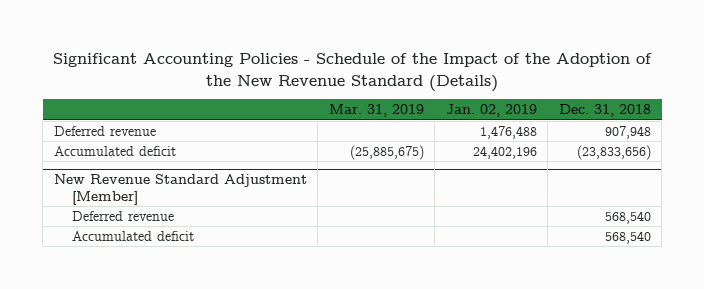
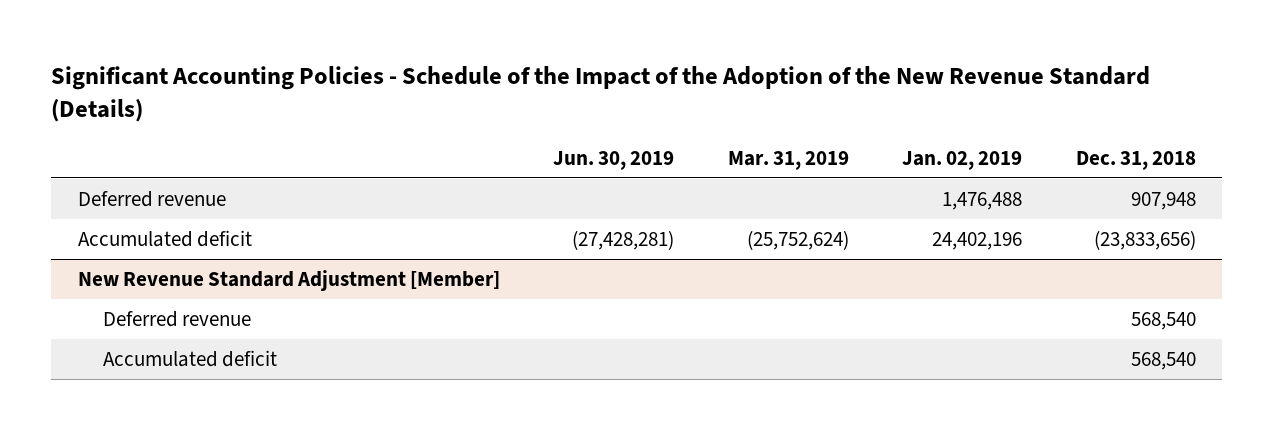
- | Mar. 31, 2019 | Jan. 02, 2019 | Dec. 31, 2018
+ | Jun. 30, 2019 | Mar. 31, 2019 | Jan. 02, 2019 | Dec. 31, 2018
- Accumulated deficit | (25,885,675) | 24,402,196 | (23,833,656)
+ Accumulated deficit | (27,428,281) | (25,752,624) | 24,402,196 | (23,833,656)

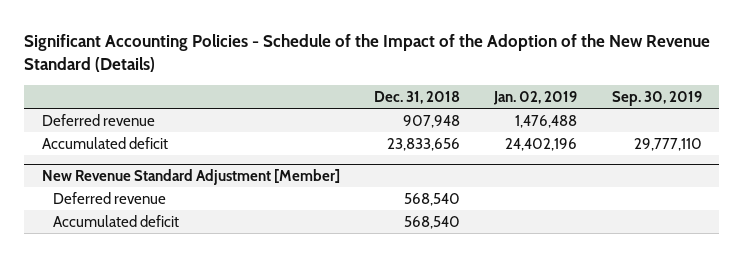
- | Jun. 30, 2019 | Mar. 31, 2019 | Jan. 02, 2019 | Dec. 31, 2018
+ | Dec. 31, 2018 | Jan. 02, 2019 | Sep. 30, 2019
- Accumulated deficit | (27,428,281) | (25,752,624) | 24,402,196 | (23,833,656)
+ Accumulated deficit | 23,833,656 | 24,402,196 | 29,777,110

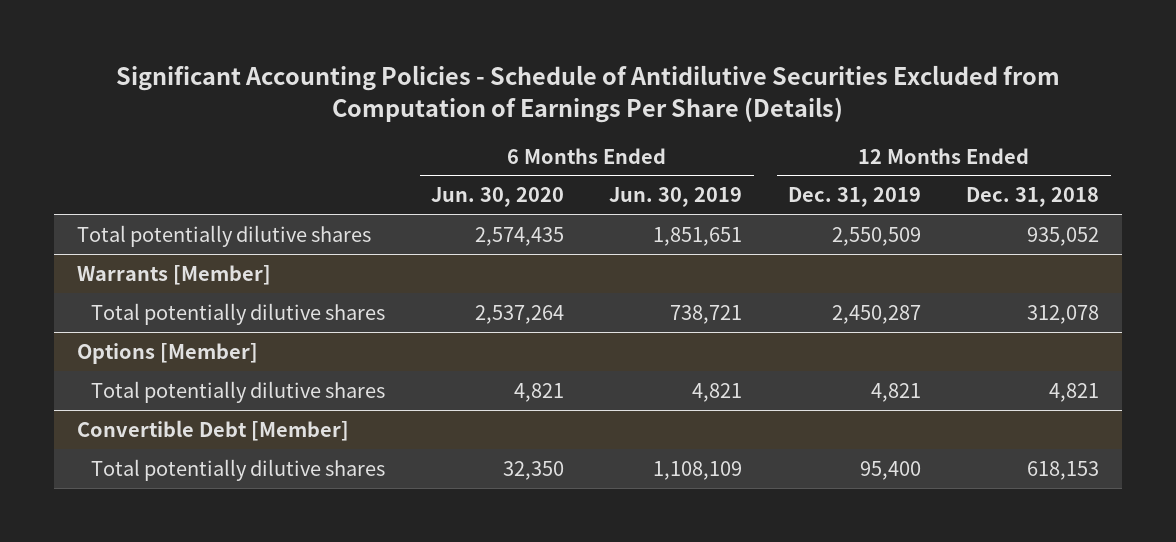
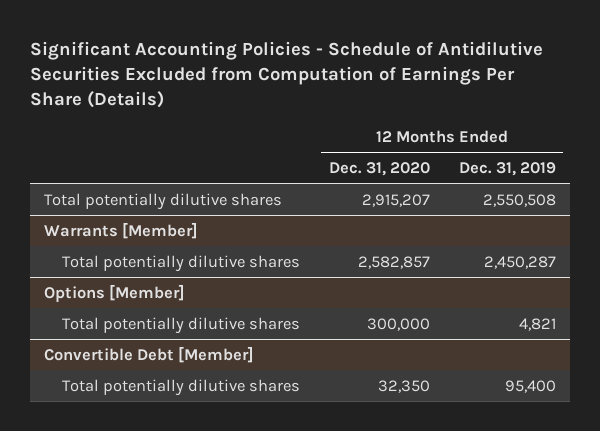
- | 6 Months Ended Jun. 30, 2020 | 6 Months Ended Jun. 30, 2019 | 12 Months Ended Dec. 31, 2019 | 12 Months Ended Dec. 31, 2018
+ | 12 Months Ended Dec. 31, 2020 | 12 Months Ended Dec. 31, 2019
- Total potentially dilutive shares | 2,574,435 | 1,851,651 | 2,550,509 | 935,052
+ Total potentially dilutive shares | 2,915,207 | 2,550,508

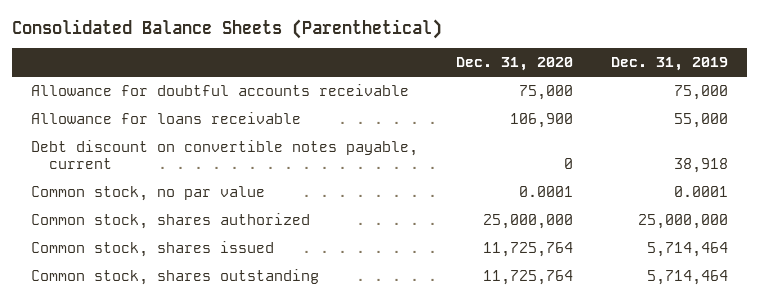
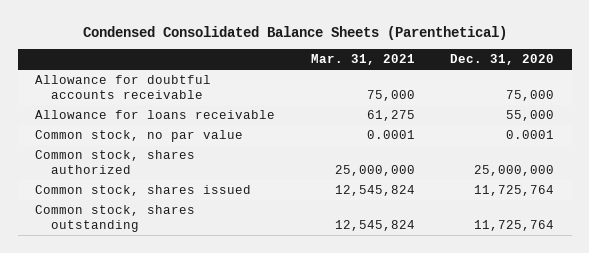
- Consolidated Balance Sheets (Parenthetical)
+ Condensed Consolidated Balance Sheets (Parenthetical)
- | Dec. 31, 2020 | Dec. 31, 2019
+ | Mar. 31, 2021 | Dec. 31, 2020
- Allowance for loans receivable | 106,900 | 55,000
- Debt discount on convertible notes payable, current | 0 | 38,918
+ Allowance for loans receivable | 61,275 | 55,000

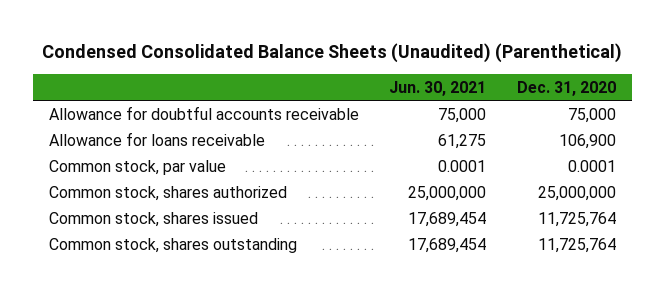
- Condensed Consolidated Balance Sheets (Parenthetical)
+ Condensed Consolidated Balance Sheets (Unaudited) (Parenthetical)
- | Mar. 31, 2021 | Dec. 31, 2020
+ | Jun. 30, 2021 | Dec. 31, 2020
- Allowance for loans receivable | 61,275 | 55,000
- Common stock, no par value | 0.0001 | 0.0001
+ Allowance for loans receivable | 61,275 | 106,900
+ Common stock, par value | 0.0001 | 0.0001

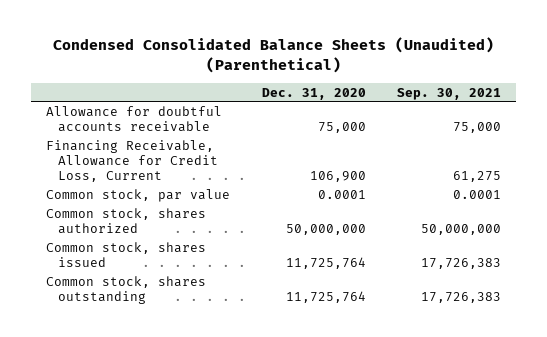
- | Jun. 30, 2021 | Dec. 31, 2020
+ | Dec. 31, 2020 | Sep. 30, 2021
- Allowance for loans receivable | 61,275 | 106,900
+ Financing Receivable, Allowance for Credit Loss, Current | 106,900 | 61,275
- Common stock, shares authorized | 25,000,000 | 25,000,000
+ Common stock, shares authorized | 50,000,000 | 50,000,000

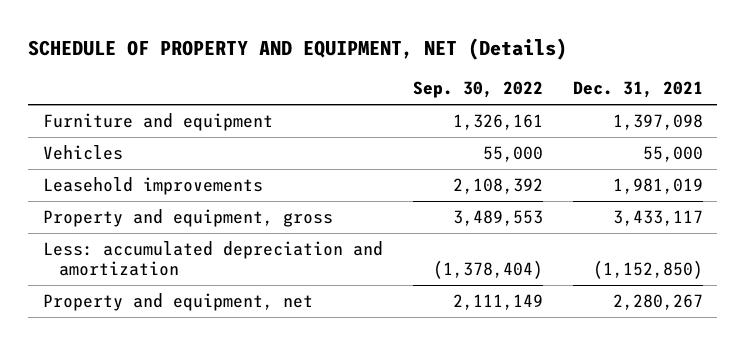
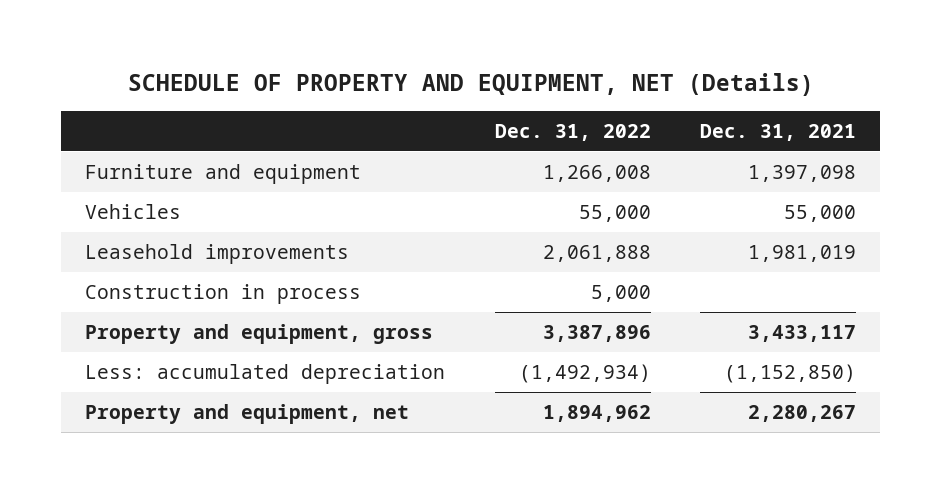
- | Sep. 30, 2022 | Dec. 31, 2021
+ | Dec. 31, 2022 | Dec. 31, 2021
+ Construction in process | 5,000 |
- Less: accumulated depreciation and amortization | (1,378,404) | (1,152,850)
+ Less: accumulated depreciation | (1,492,934) | (1,152,850)

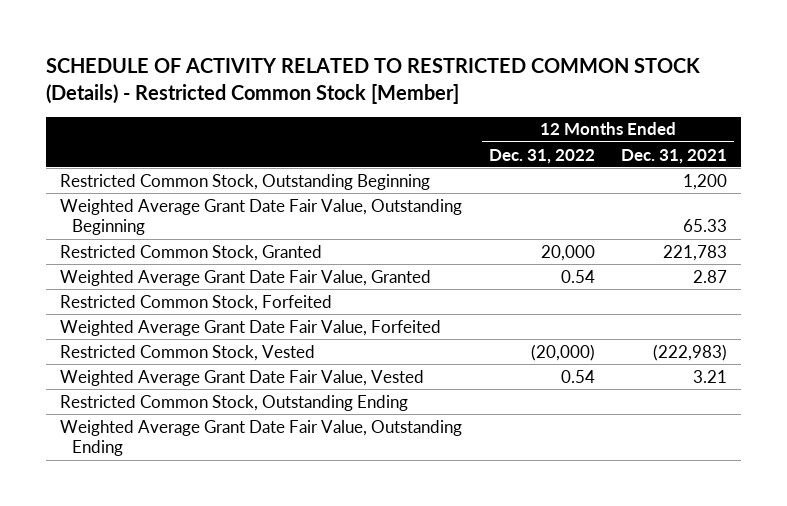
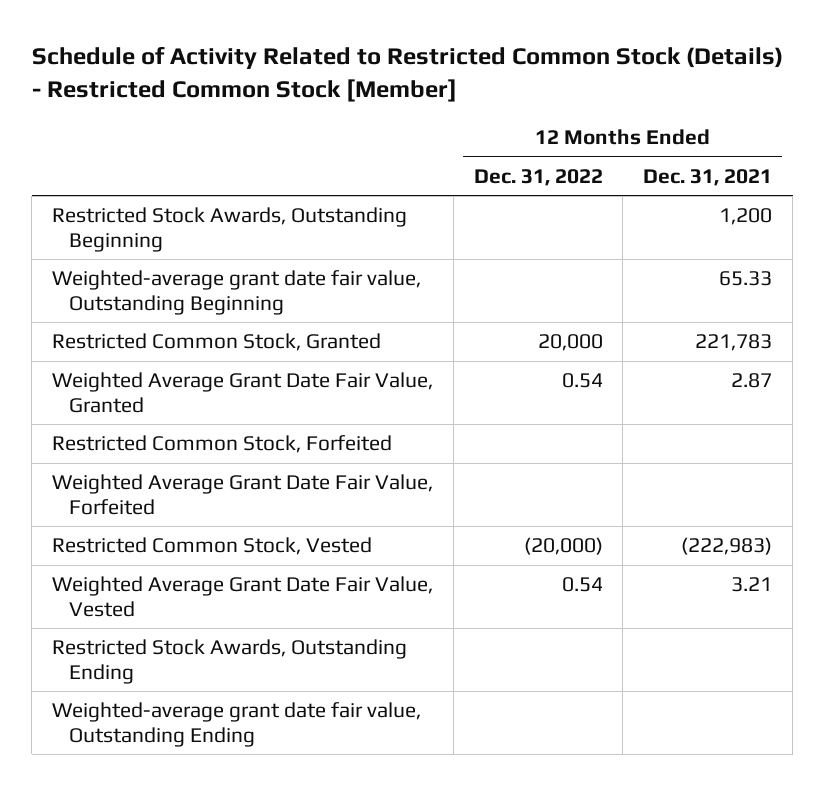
- SCHEDULE OF ACTIVITY RELATED TO RESTRICTED COMMON STOCK (Details) - Restricted Common Stock [Member]
+ Schedule of Activity Related to Restricted Common Stock (Details) - Restricted Common Stock [Member]
- Restricted Common Stock, Outstanding Beginning | | 1,200
- Weighted Average Grant Date Fair Value, Outstanding Beginning | | 65.33
+ Restricted Stock Awards, Outstanding Beginning | | 1,200
+ Weighted-average grant date fair value, Outstanding Beginning | | 65.33
- Restricted Common Stock, Outstanding Ending
- Weighted Average Grant Date Fair Value, Outstanding Ending
+ Restricted Stock Awards, Outstanding Ending
+ Weighted-average grant date fair value, Outstanding Ending

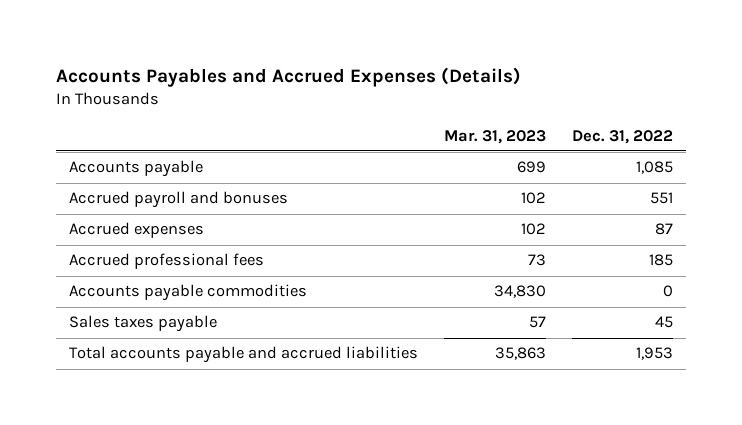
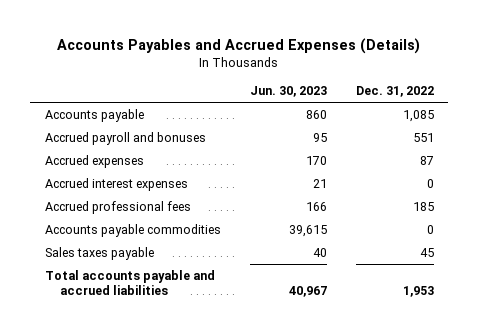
- | Mar. 31, 2023 | Dec. 31, 2022
+ | Jun. 30, 2023 | Dec. 31, 2022
+ Accrued interest expenses | 21 | 0

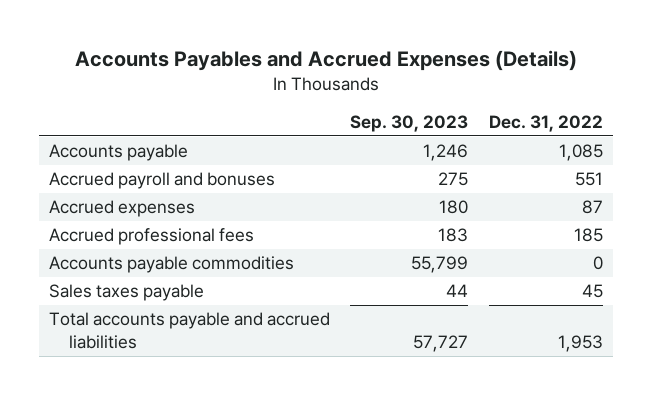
- | Jun. 30, 2023 | Dec. 31, 2022
+ | Sep. 30, 2023 | Dec. 31, 2022
- Accrued interest expenses | 21 | 0

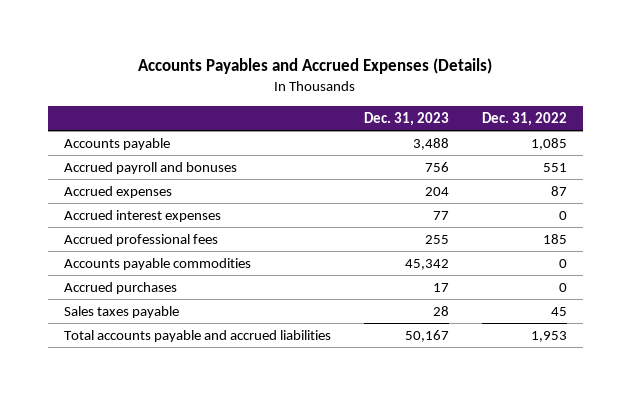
- | Sep. 30, 2023 | Dec. 31, 2022
+ | Dec. 31, 2023 | Dec. 31, 2022
+ Accrued interest expenses | 77 | 0
+ Accrued purchases | 17 | 0

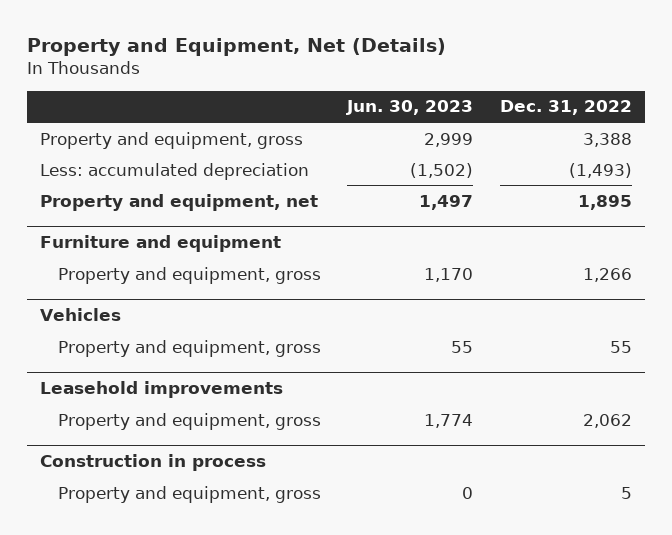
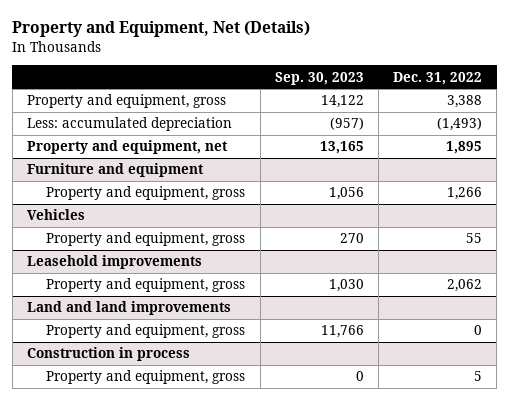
- | Jun. 30, 2023 | Dec. 31, 2022
+ | Sep. 30, 2023 | Dec. 31, 2022
+ Land and land improvements
+ Property and equipment, gross | 11,766 | 0

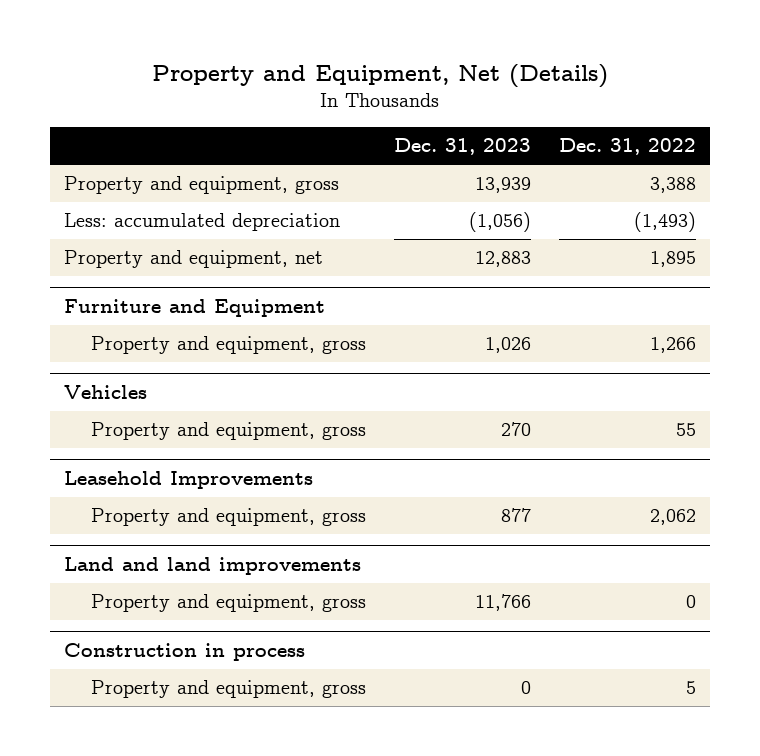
- | Sep. 30, 2023 | Dec. 31, 2022
+ | Dec. 31, 2023 | Dec. 31, 2022
- Furniture and equipment
+ Furniture and Equipment
- Leasehold improvements
+ Leasehold Improvements

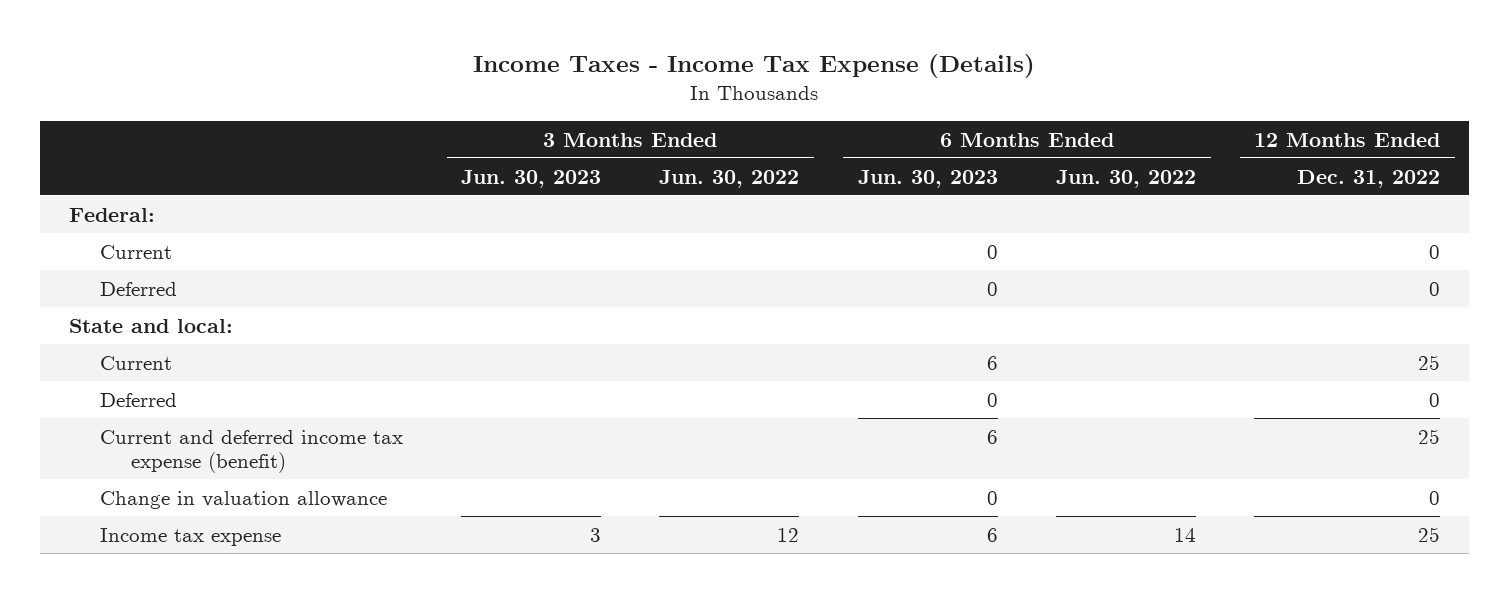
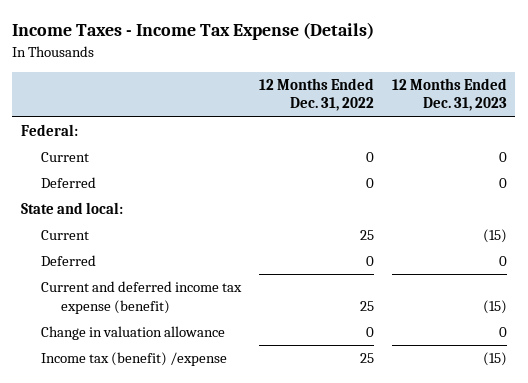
- | 3 Months Ended Jun. 30, 2023 | 3 Months Ended Jun. 30, 2022 | 6 Months Ended Jun. 30, 2023 | 6 Months Ended Jun. 30, 2022 | 12 Months Ended Dec. 31, 2022
+ | 12 Months Ended Dec. 31, 2022 | 12 Months Ended Dec. 31, 2023
- Income tax expense | 3 | 12 | 6 | 14 | 25
+ Income tax (benefit) /expense | 25 | (15)

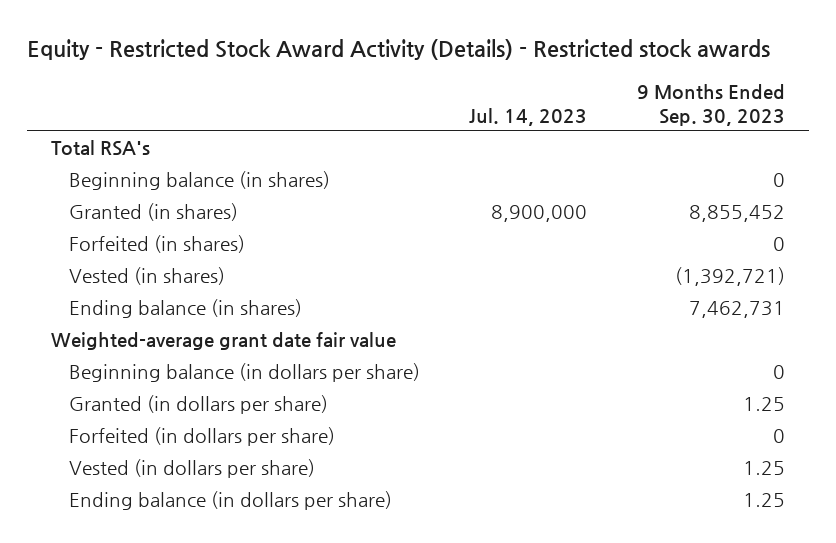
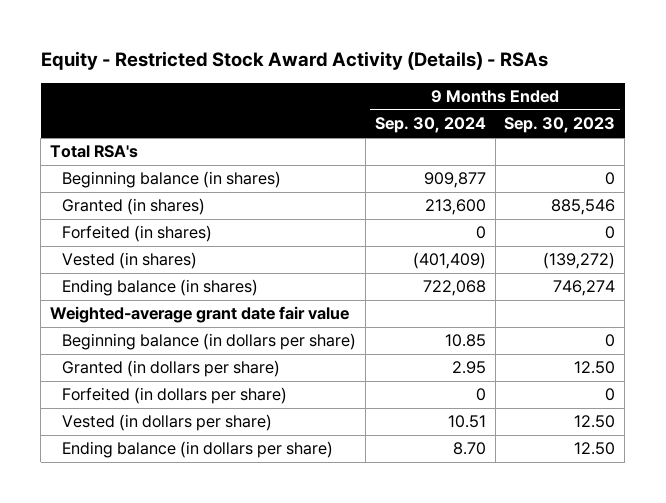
- Equity - Restricted Stock Award Activity (Details) - Restricted stock awards
+ Equity - Restricted Stock Award Activity (Details) - RSAs
- | Jul. 14, 2023 | 9 Months Ended Sep. 30, 2023
+ | 9 Months Ended Sep. 30, 2024 | 9 Months Ended Sep. 30, 2023
- Granted (in shares) | 8,900,000 | 8,855,452
+ Granted (in shares) | 213,600 | 885,546
- Vested (in shares) | | (1,392,721)
- Ending balance (in shares) | | 7,462,731
+ Vested (in shares) | (401,409) | (139,272)
+ Ending balance (in shares) | 722,068 | 746,274
- Granted (in dollars per share) | | 1.25
+ Granted (in dollars per share) | 2.95 | 12.50
- Vested (in dollars per share) | | 1.25
- Ending balance (in dollars per share) | | 1.25
+ Vested (in dollars per share) | 10.51 | 12.50
+ Ending balance (in dollars per share) | 8.70 | 12.50

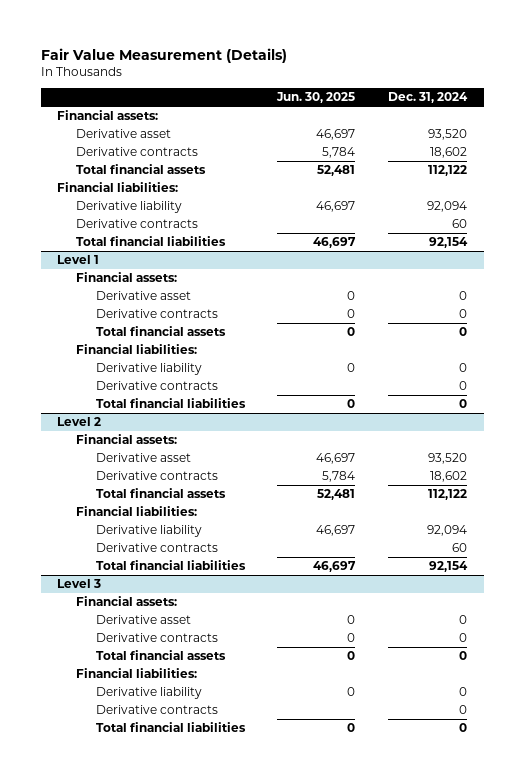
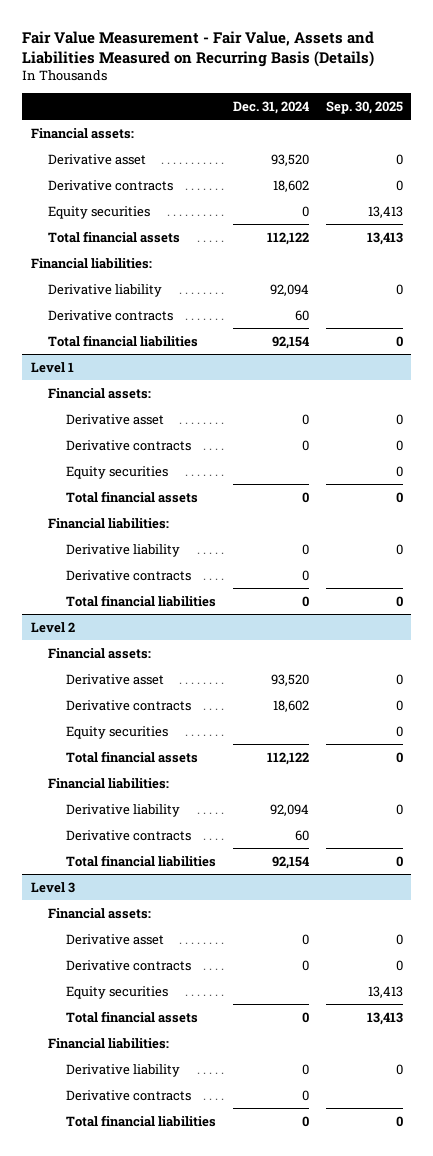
- Fair Value Measurement (Details)
+ Fair Value Measurement - Fair Value, Assets and Liabilities Measured on Recurring Basis (Details)
- | Jun. 30, 2025 | Dec. 31, 2024
+ | Dec. 31, 2024 | Sep. 30, 2025
+ Equity securities | 0 | 13,413
@ Level 1
+ Equity securities | | 0
@ Level 2
+ Equity securities | | 0
@ Level 3
+ Equity securities | | 13,413

